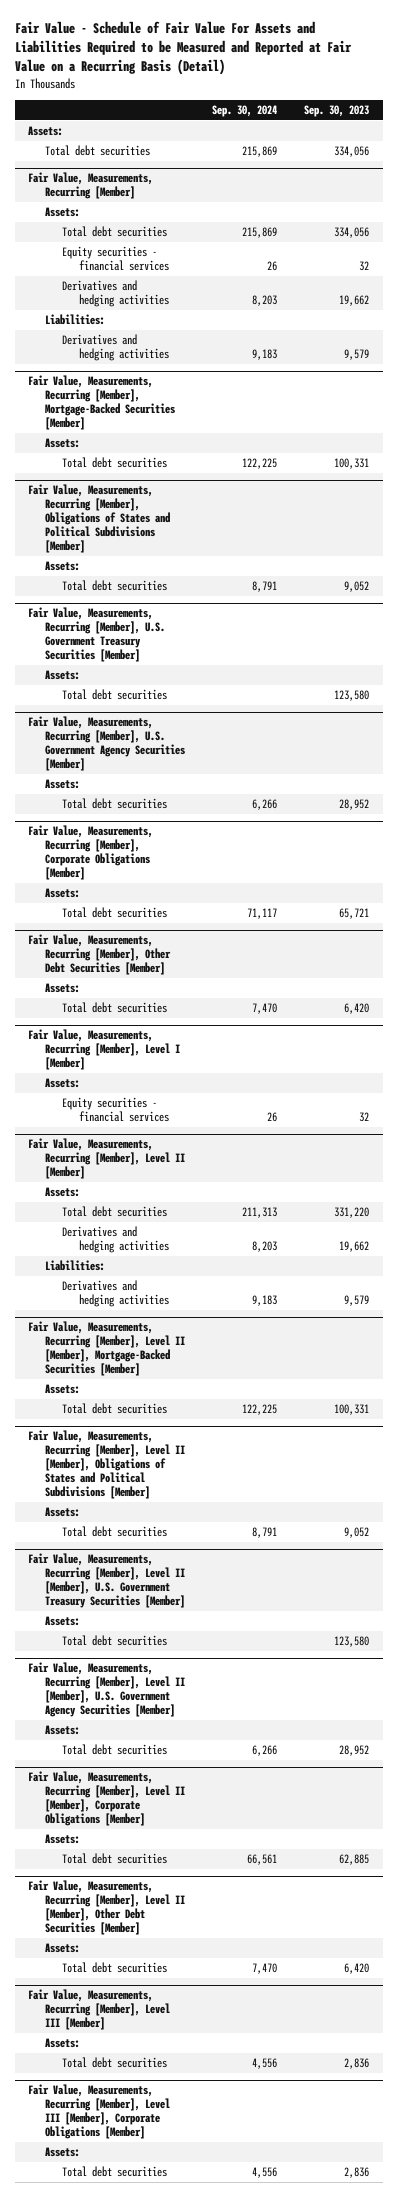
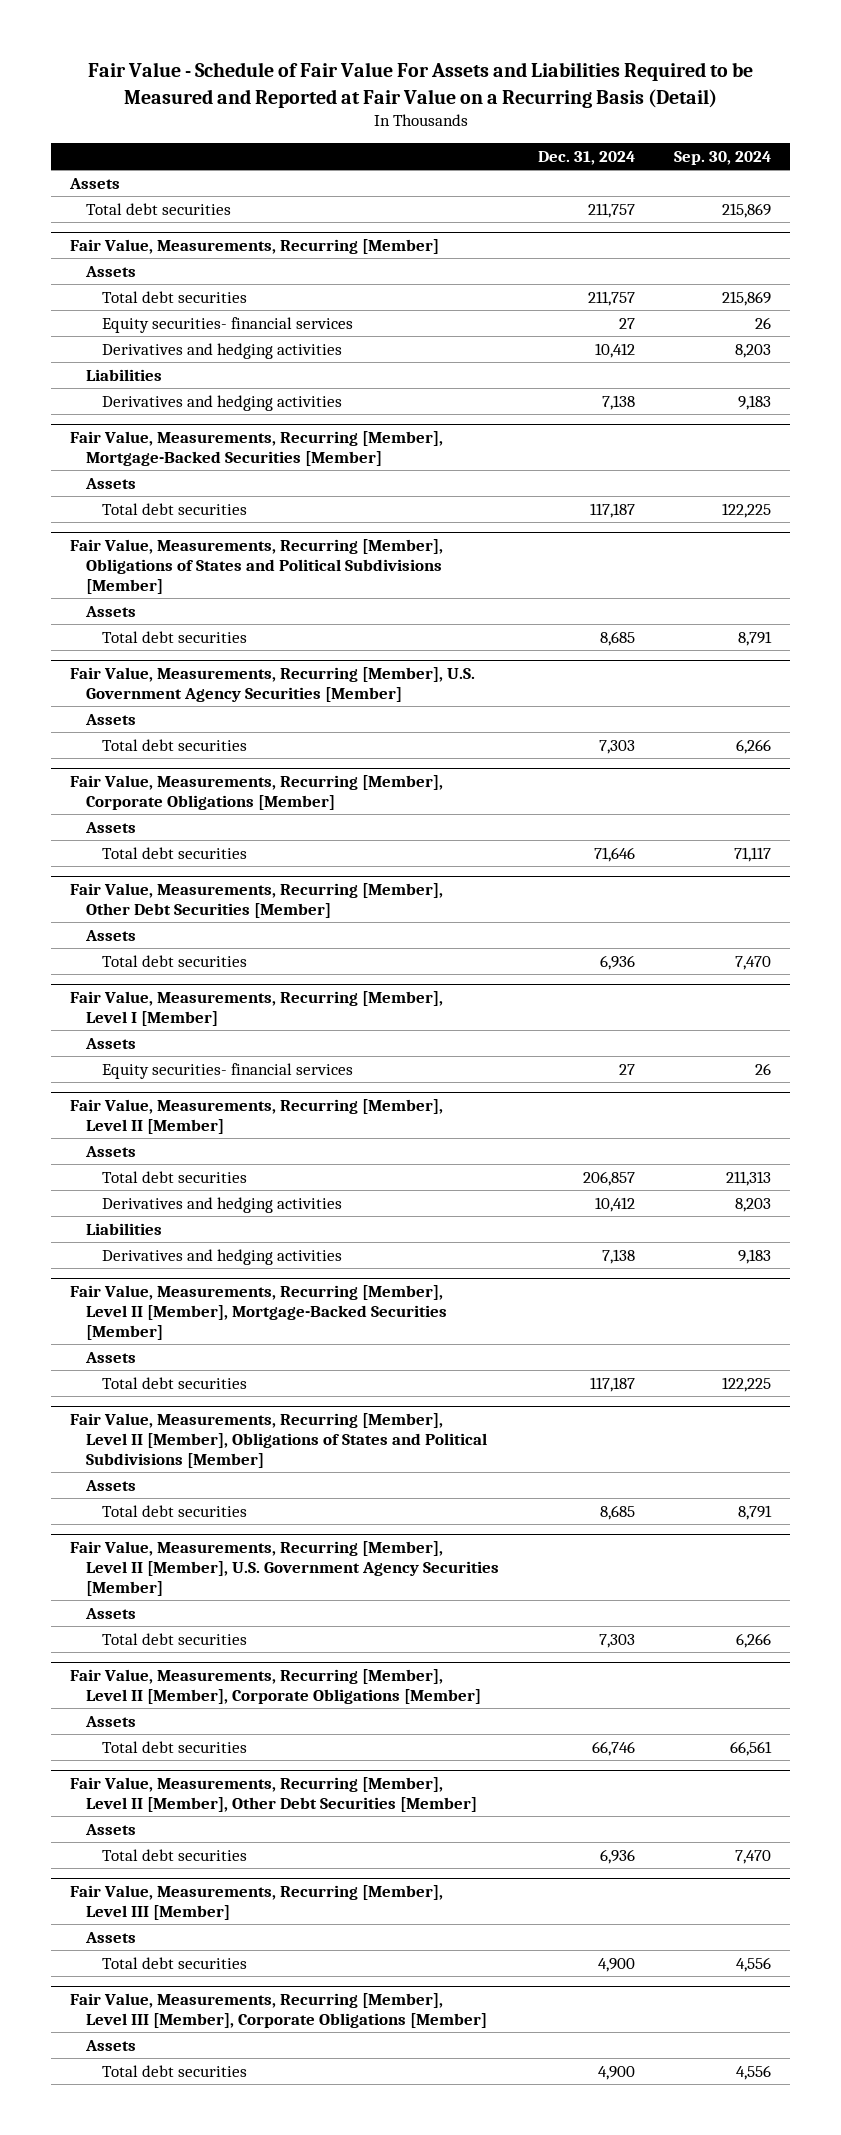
- | Sep. 30, 2024 | Sep. 30, 2023
+ | Dec. 31, 2024 | Sep. 30, 2024
- Assets:
+ Assets
@ Fair Value, Measurements, Recurring [Member]
- Assets:
+ Assets
- Equity securities - financial services | 26 | 32
+ Equity securities- financial services | 27 | 26
- Liabilities:
+ Liabilities
@ Fair Value, Measurements, Recurring [Member], Mortgage-Backed Securities [Member]
- Assets:
+ Assets
@ Fair Value, Measurements, Recurring [Member], Obligations of States and Political Subdivisions [Member]
- Assets:
+ Assets
- Fair Value, Measurements, Recurring [Member], U.S. Government Treasury Securities [Member]
- Assets:
- Total debt securities | | 123,580
@ Fair Value, Measurements, Recurring [Member], U.S. Government Agency Securities [Member]
- Assets:
+ Assets
@ Fair Value, Measurements, Recurring [Member], Corporate Obligations [Member]
- Assets:
+ Assets
@ Fair Value, Measurements, Recurring [Member], Other Debt Securities [Member]
- Assets:
+ Assets
@ Fair Value, Measurements, Recurring [Member], Level I [Member]
- Assets:
- Equity securities - financial services | 26 | 32
+ Assets
+ Equity securities- financial services | 27 | 26
@ Fair Value, Measurements, Recurring [Member], Level II [Member]
- Assets:
+ Assets
- Liabilities:
+ Liabilities
@ Fair Value, Measurements, Recurring [Member], Level II [Member], Mortgage-Backed Securities [Member]
- Assets:
+ Assets
@ Fair Value, Measurements, Recurring [Member], Level II [Member], Obligations of States and Political Subdivisions [Member]
- Assets:
+ Assets
- Fair Value, Measurements, Recurring [Member], Level II [Member], U.S. Government Treasury Securities [Member]
- Assets:
- Total debt securities | | 123,580
@ Fair Value, Measurements, Recurring [Member], Level II [Member], U.S. Government Agency Securities [Member]
- Assets:
+ Assets
@ Fair Value, Measurements, Recurring [Member], Level II [Member], Corporate Obligations [Member]
- Assets:
+ Assets
@ Fair Value, Measurements, Recurring [Member], Level II [Member], Other Debt Securities [Member]
- Assets:
+ Assets
@ Fair Value, Measurements, Recurring [Member], Level III [Member]
- Assets:
+ Assets
@ Fair Value, Measurements, Recurring [Member], Level III [Member], Corporate Obligations [Member]
- Assets:
+ Assets

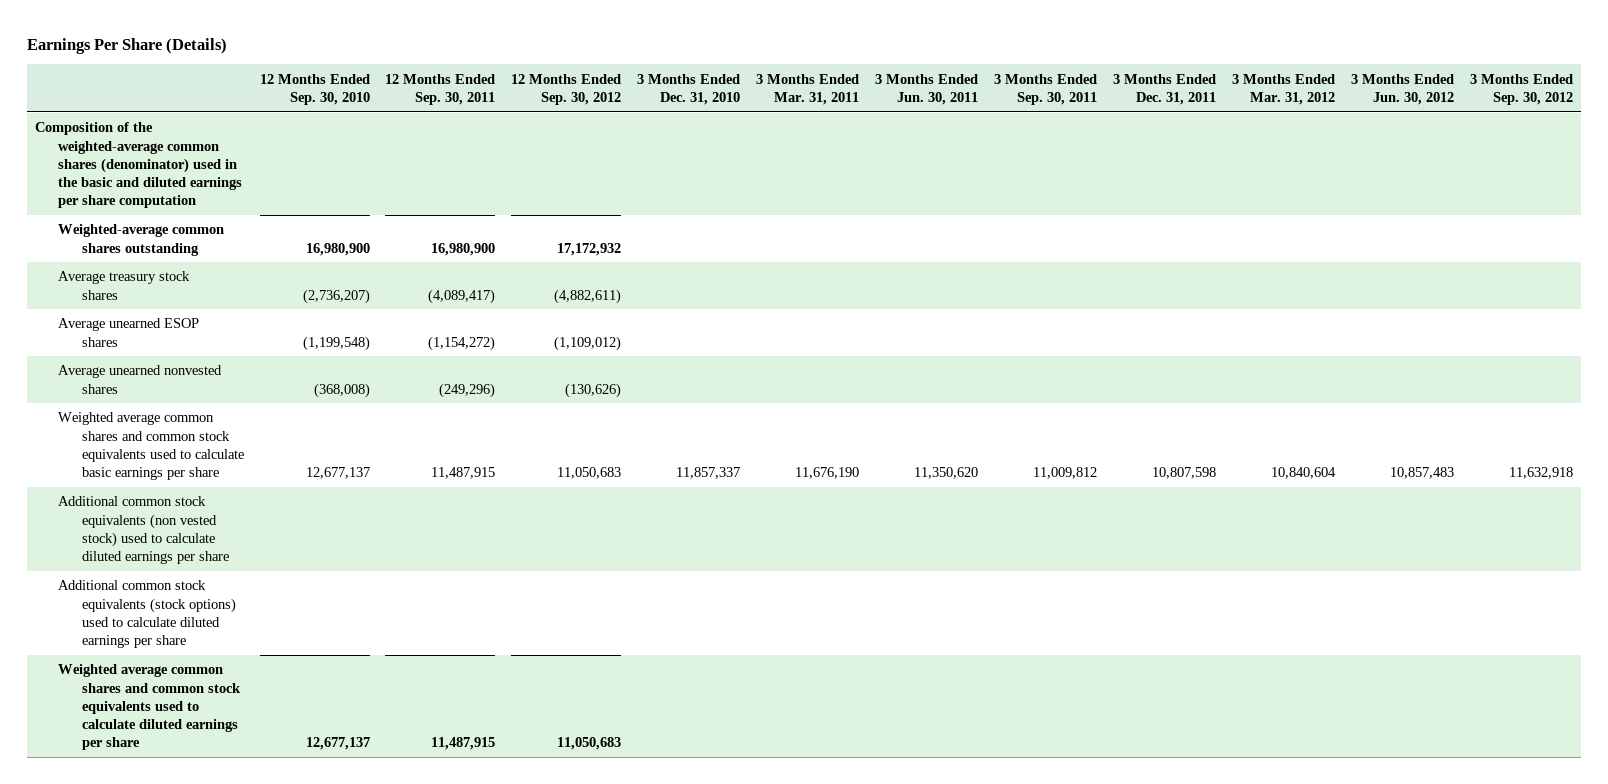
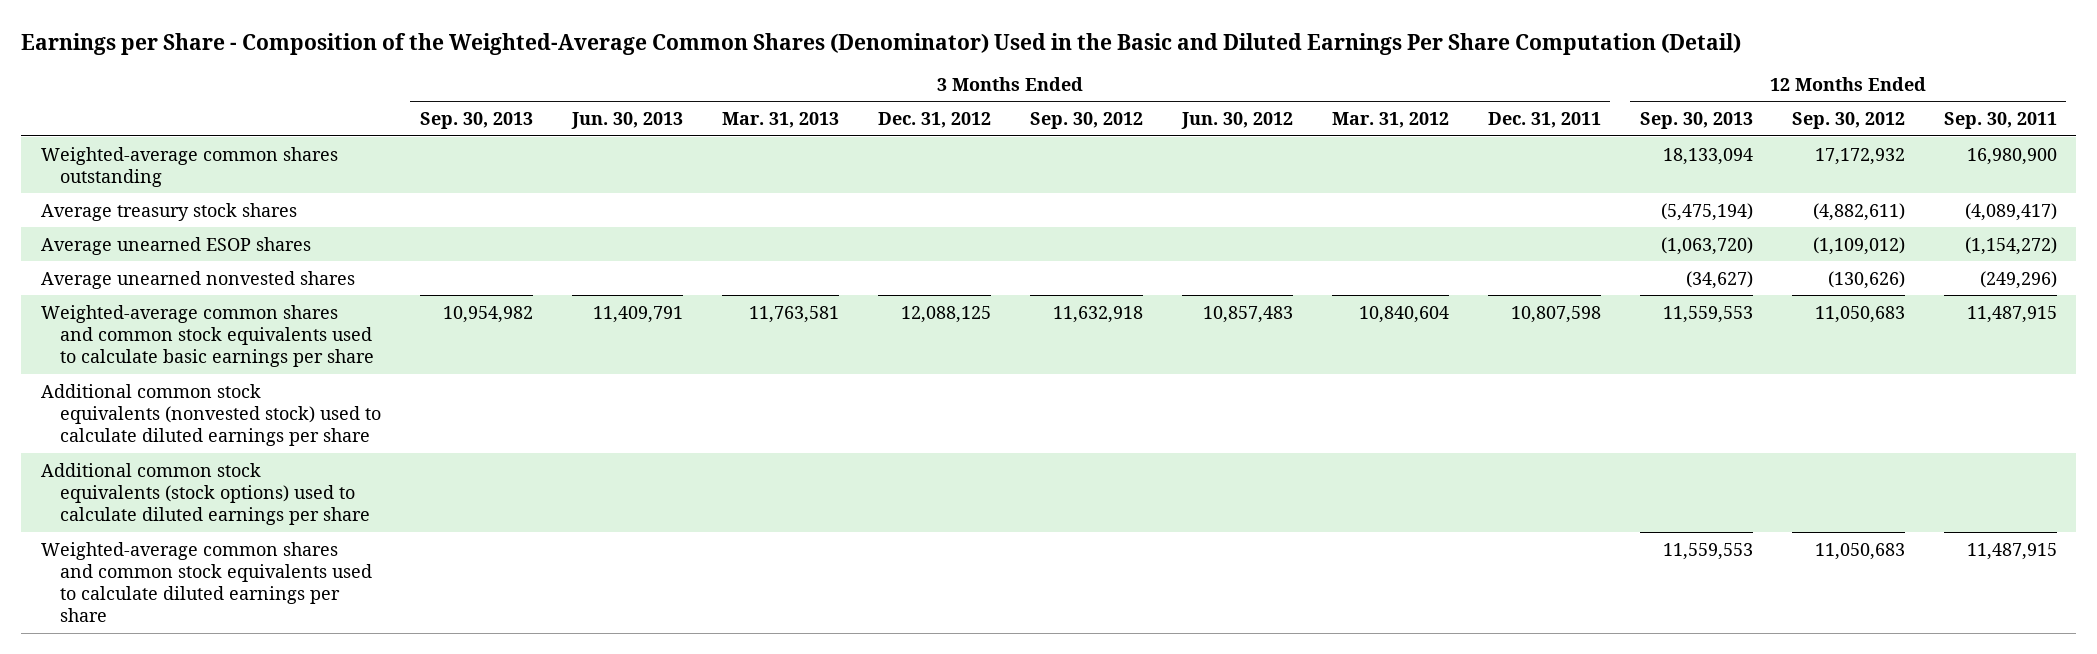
- Earnings Per Share (Details)
+ Earnings per Share - Composition of the Weighted-Average Common Shares (Denominator) Used in the Basic and Diluted Earnings Per Share Computation (Detail)
- | 12 Months Ended Sep. 30, 2010 | 12 Months Ended Sep. 30, 2011 | 12 Months Ended Sep. 30, 2012 | 3 Months Ended Dec. 31, 2010 | 3 Months Ended Mar. 31, 2011 | 3 Months Ended Jun. 30, 2011 | 3 Months Ended Sep. 30, 2011 | 3 Months Ended Dec. 31, 2011 | 3 Months Ended Mar. 31, 2012 | 3 Months Ended Jun. 30, 2012 | 3 Months Ended Sep. 30, 2012
+ | 3 Months Ended Sep. 30, 2013 | 3 Months Ended Jun. 30, 2013 | 3 Months Ended Mar. 31, 2013 | 3 Months Ended Dec. 31, 2012 | 3 Months Ended Sep. 30, 2012 | 3 Months Ended Jun. 30, 2012 | 3 Months Ended Mar. 31, 2012 | 3 Months Ended Dec. 31, 2011 | 12 Months Ended Sep. 30, 2013 | 12 Months Ended Sep. 30, 2012 | 12 Months Ended Sep. 30, 2011
- Composition of the weighted-average common shares (denominator) used in the basic and diluted earnings per share computation
- Weighted average common shares and common stock equivalents used to calculate basic earnings per share | 12,677,137 | 11,487,915 | 11,050,683 | 11,857,337 | 11,676,190 | 11,350,620 | 11,009,812 | 10,807,598 | 10,840,604 | 10,857,483 | 11,632,918
- Additional common stock equivalents (non vested stock) used to calculate diluted earnings per share
+ Weighted-average common shares and common stock equivalents used to calculate basic earnings per share | 10,954,982 | 11,409,791 | 11,763,581 | 12,088,125 | 11,632,918 | 10,857,483 | 10,840,604 | 10,807,598 | 11,559,553 | 11,050,683 | 11,487,915
+ Additional common stock equivalents (nonvested stock) used to calculate diluted earnings per share
- Weighted average common shares and common stock equivalents used to calculate diluted earnings per share | 12,677,137 | 11,487,915 | 11,050,683 | | | | | | | |
+ Weighted-average common shares and common stock equivalents used to calculate diluted earnings per share | | | | | | | | | 11,559,553 | 11,050,683 | 11,487,915

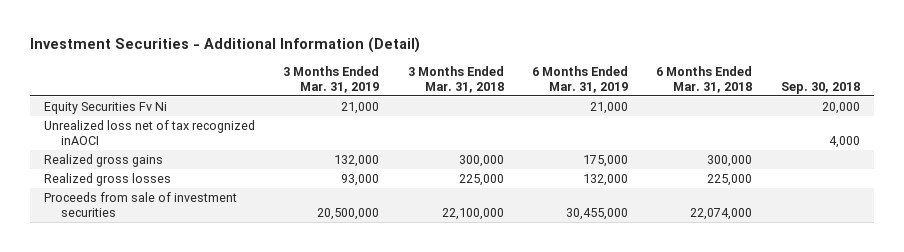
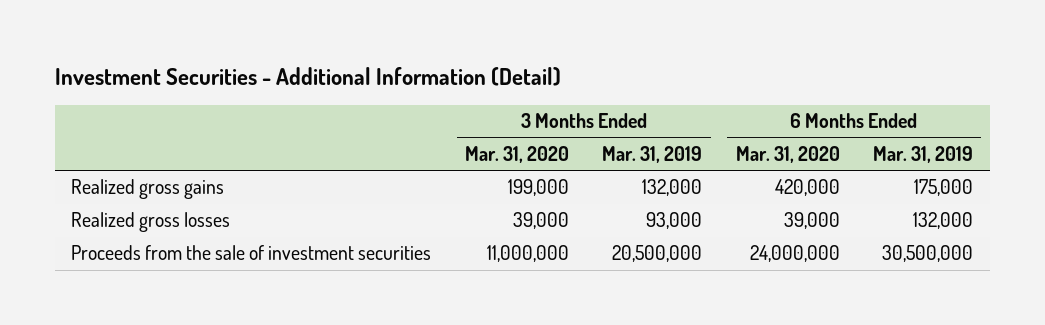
- | 3 Months Ended Mar. 31, 2019 | 3 Months Ended Mar. 31, 2018 | 6 Months Ended Mar. 31, 2019 | 6 Months Ended Mar. 31, 2018 | Sep. 30, 2018
+ | 3 Months Ended Mar. 31, 2020 | 3 Months Ended Mar. 31, 2019 | 6 Months Ended Mar. 31, 2020 | 6 Months Ended Mar. 31, 2019
- Equity Securities Fv Ni | 21,000 | | 21,000 | | 20,000
- Unrealized loss net of tax recognized inAOCI | | | | | 4,000
- Proceeds from sale of investment securities | 20,500,000 | 22,100,000 | 30,455,000 | 22,074,000 |
+ Proceeds from the sale of investment securities | 11,000,000 | 20,500,000 | 24,000,000 | 30,500,000

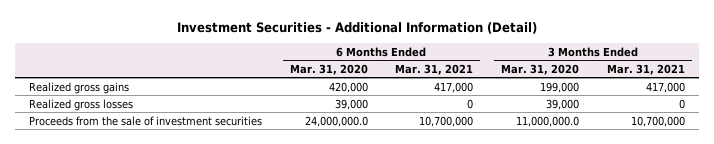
- | 3 Months Ended Mar. 31, 2020 | 3 Months Ended Mar. 31, 2019 | 6 Months Ended Mar. 31, 2020 | 6 Months Ended Mar. 31, 2019
+ | 6 Months Ended Mar. 31, 2020 | 6 Months Ended Mar. 31, 2021 | 3 Months Ended Mar. 31, 2020 | 3 Months Ended Mar. 31, 2021
- Proceeds from the sale of investment securities | 11,000,000 | 20,500,000 | 24,000,000 | 30,500,000
+ Proceeds from the sale of investment securities | 24,000,000.0 | 10,700,000 | 11,000,000.0 | 10,700,000

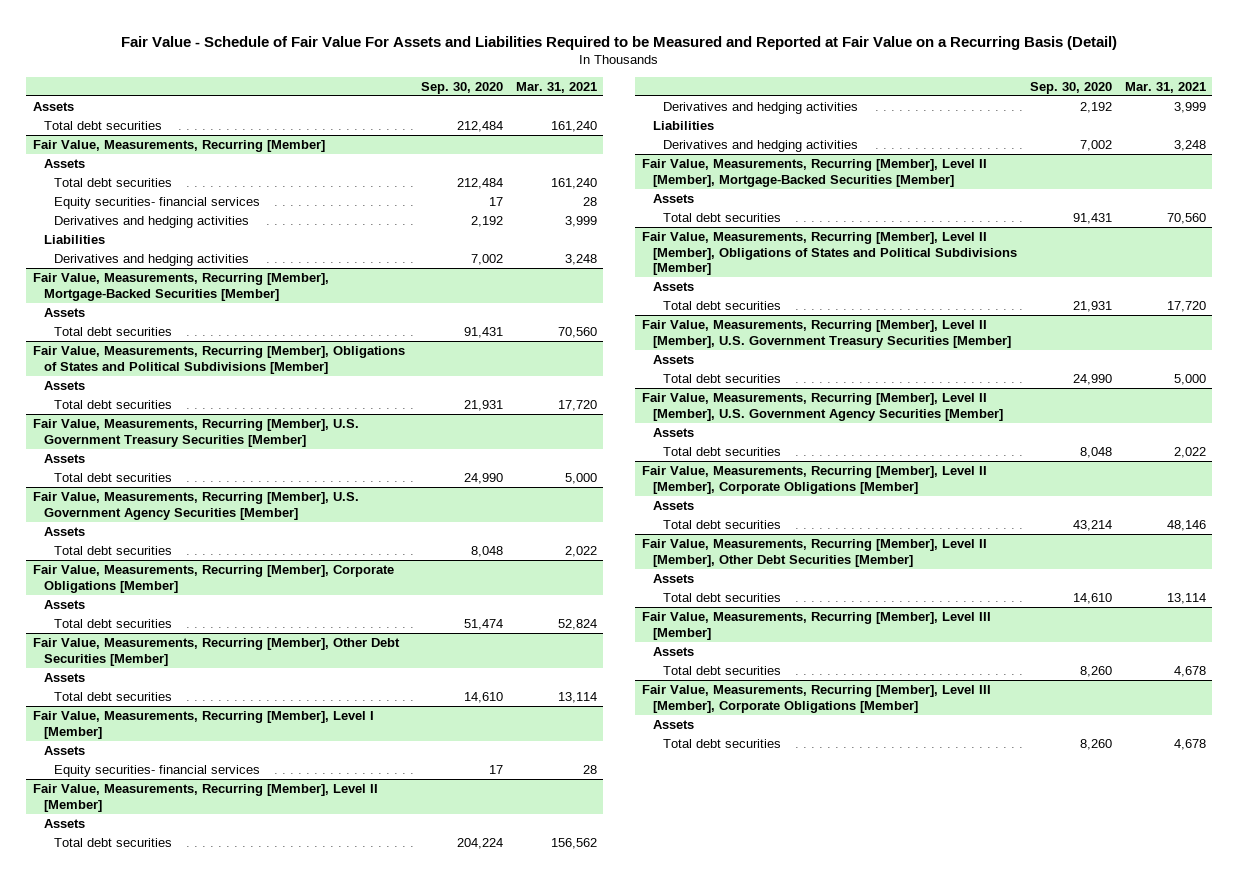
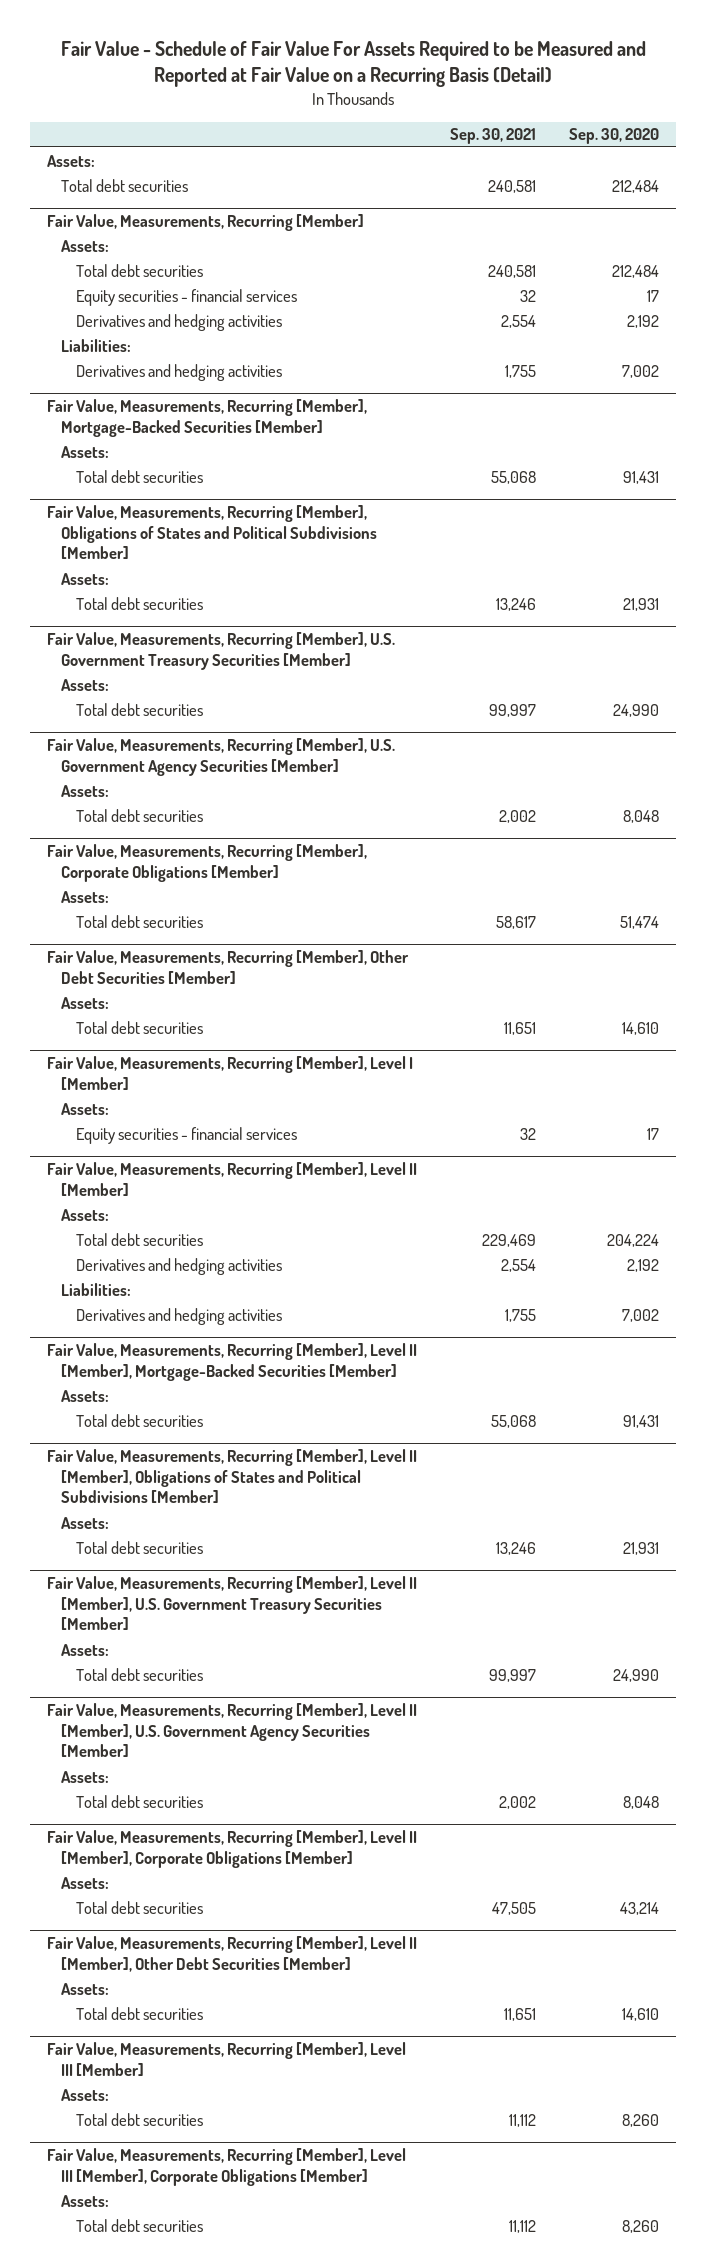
- Fair Value - Schedule of Fair Value For Assets and Liabilities Required to be Measured and Reported at Fair Value on a Recurring Basis (Detail)
+ Fair Value - Schedule of Fair Value For Assets Required to be Measured and Reported at Fair Value on a Recurring Basis (Detail)
- | Sep. 30, 2020 | Mar. 31, 2021
+ | Sep. 30, 2021 | Sep. 30, 2020
- Assets
+ Assets:
@ Fair Value, Measurements, Recurring [Member]
- Assets
+ Assets:
- Equity securities- financial services | 17 | 28
+ Equity securities - financial services | 32 | 17
- Liabilities
+ Liabilities:
@ Fair Value, Measurements, Recurring [Member], Mortgage-Backed Securities [Member]
- Assets
+ Assets:
@ Fair Value, Measurements, Recurring [Member], Obligations of States and Political Subdivisions [Member]
- Assets
+ Assets:
@ Fair Value, Measurements, Recurring [Member], U.S. Government Treasury Securities [Member]
- Assets
+ Assets:
@ Fair Value, Measurements, Recurring [Member], U.S. Government Agency Securities [Member]
- Assets
+ Assets:
@ Fair Value, Measurements, Recurring [Member], Corporate Obligations [Member]
- Assets
+ Assets:
@ Fair Value, Measurements, Recurring [Member], Other Debt Securities [Member]
- Assets
+ Assets:
@ Fair Value, Measurements, Recurring [Member], Level I [Member]
- Assets
- Equity securities- financial services | 17 | 28
+ Assets:
+ Equity securities - financial services | 32 | 17
@ Fair Value, Measurements, Recurring [Member], Level II [Member]
- Assets
+ Assets:
- Liabilities
+ Liabilities:
@ Fair Value, Measurements, Recurring [Member], Level II [Member], Mortgage-Backed Securities [Member]
- Assets
+ Assets:
@ Fair Value, Measurements, Recurring [Member], Level II [Member], Obligations of States and Political Subdivisions [Member]
- Assets
+ Assets:
@ Fair Value, Measurements, Recurring [Member], Level II [Member], U.S. Government Treasury Securities [Member]
- Assets
+ Assets:
@ Fair Value, Measurements, Recurring [Member], Level II [Member], U.S. Government Agency Securities [Member]
- Assets
+ Assets:
@ Fair Value, Measurements, Recurring [Member], Level II [Member], Corporate Obligations [Member]
- Assets
+ Assets:
@ Fair Value, Measurements, Recurring [Member], Level II [Member], Other Debt Securities [Member]
- Assets
+ Assets:
@ Fair Value, Measurements, Recurring [Member], Level III [Member]
- Assets
+ Assets:
@ Fair Value, Measurements, Recurring [Member], Level III [Member], Corporate Obligations [Member]
- Assets
+ Assets:

